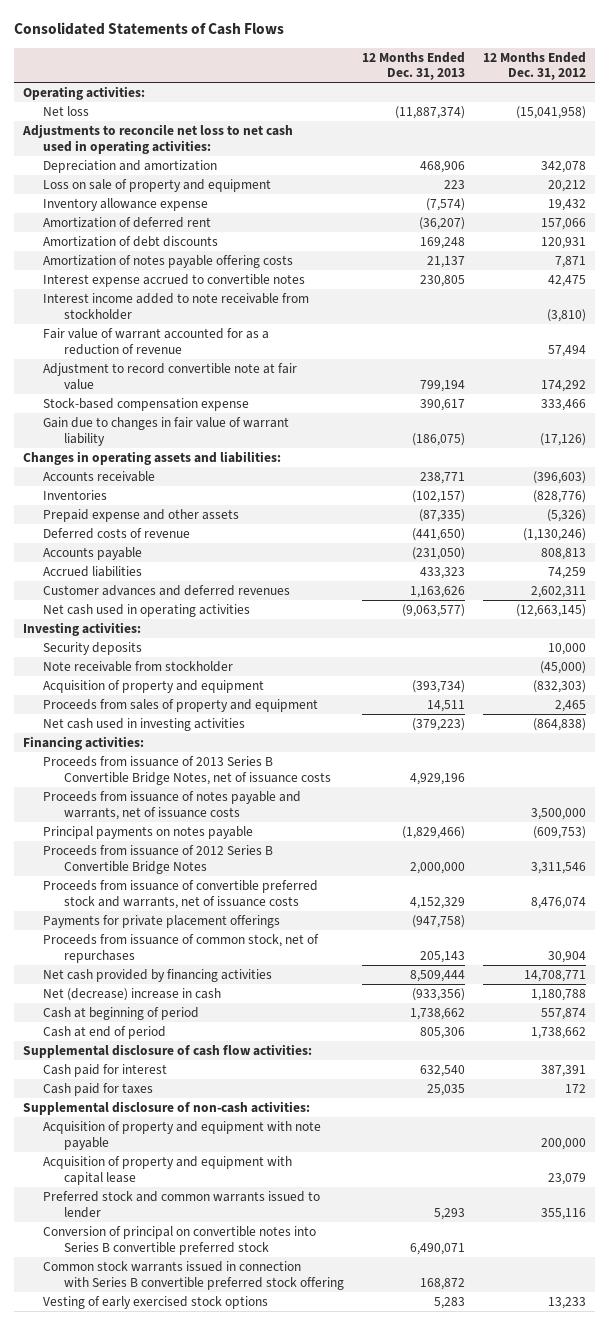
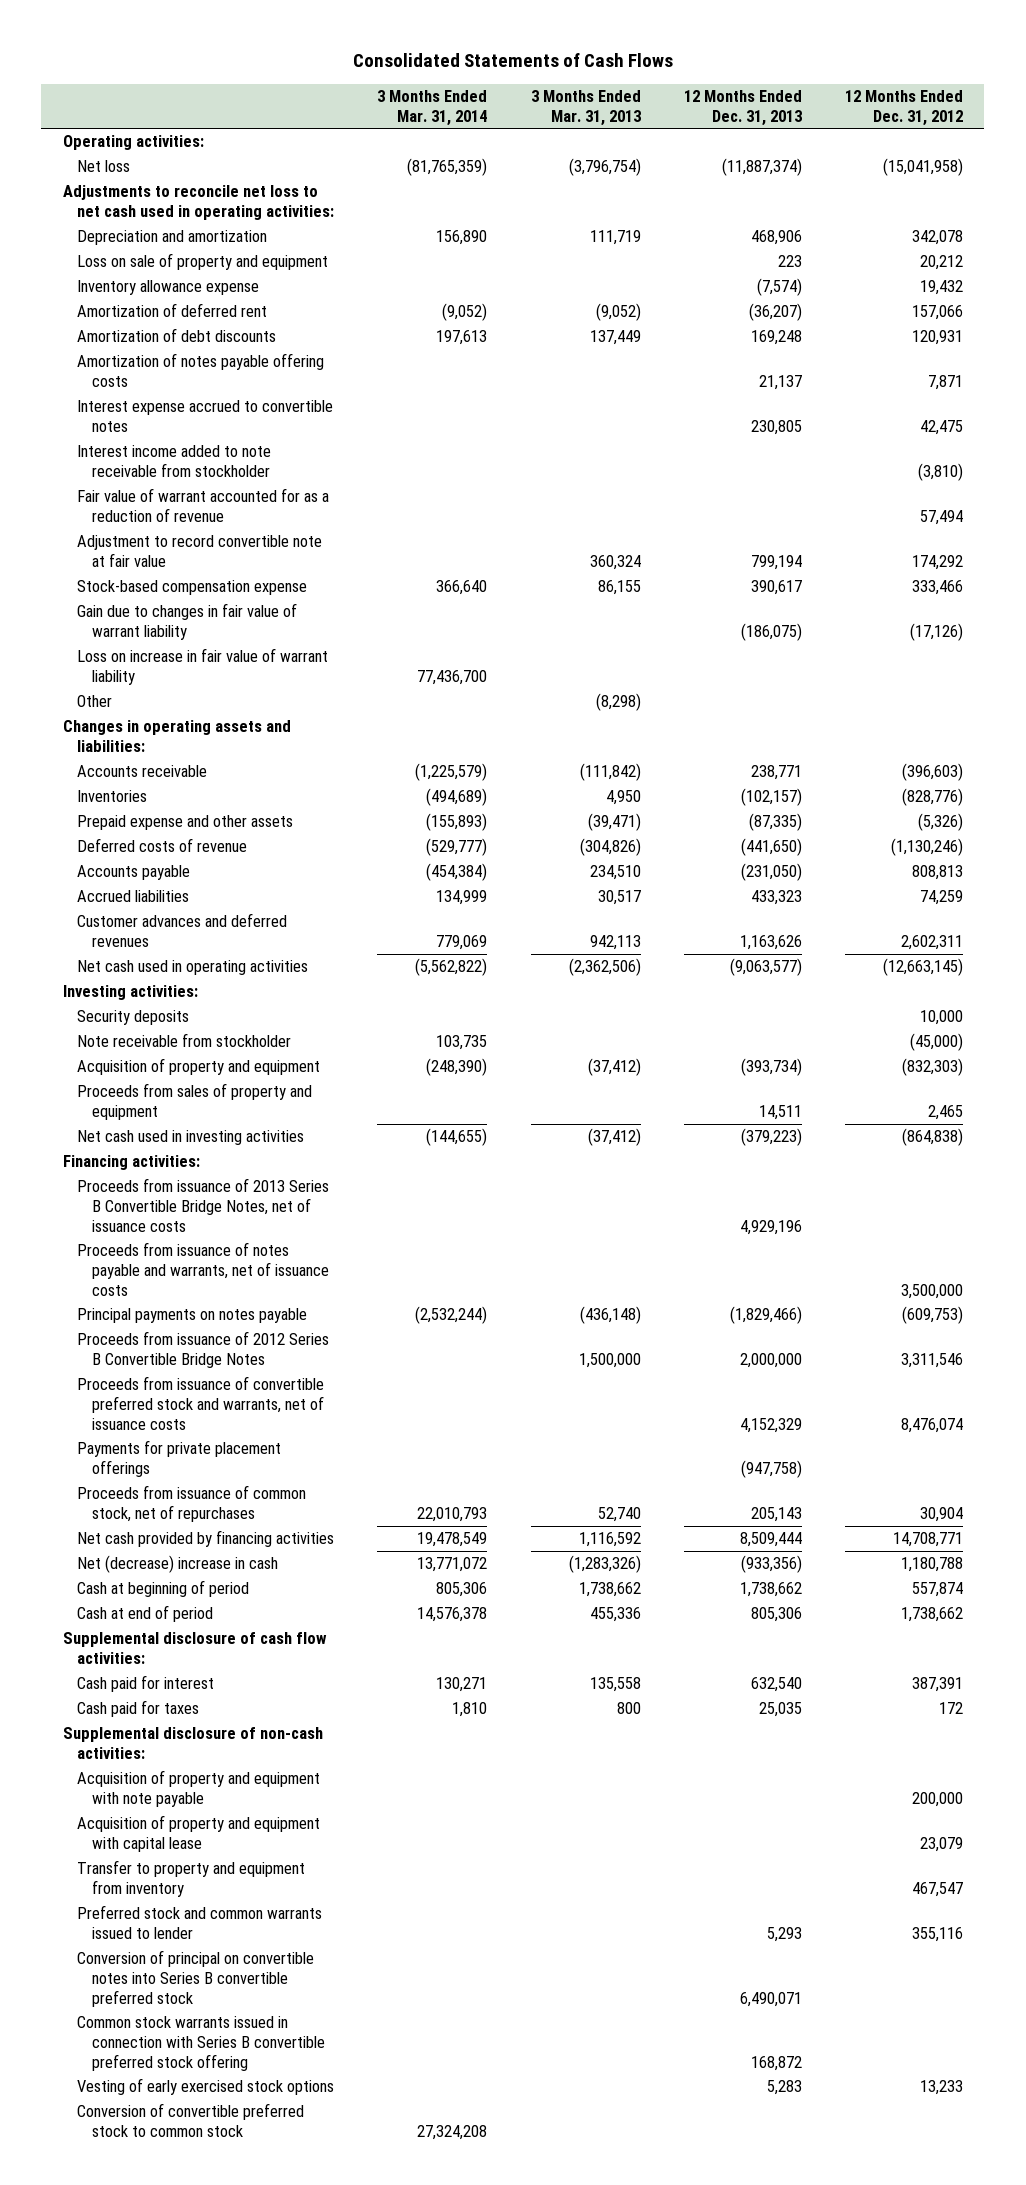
- | 12 Months Ended Dec. 31, 2013 | 12 Months Ended Dec. 31, 2012
+ | 3 Months Ended Mar. 31, 2014 | 3 Months Ended Mar. 31, 2013 | 12 Months Ended Dec. 31, 2013 | 12 Months Ended Dec. 31, 2012
+ Loss on increase in fair value of warrant liability | 77,436,700 | | |
+ Other | | (8,298) | |
+ Transfer to property and equipment from inventory | | | | 467,547
+ Conversion of convertible preferred stock to common stock | 27,324,208 | | |

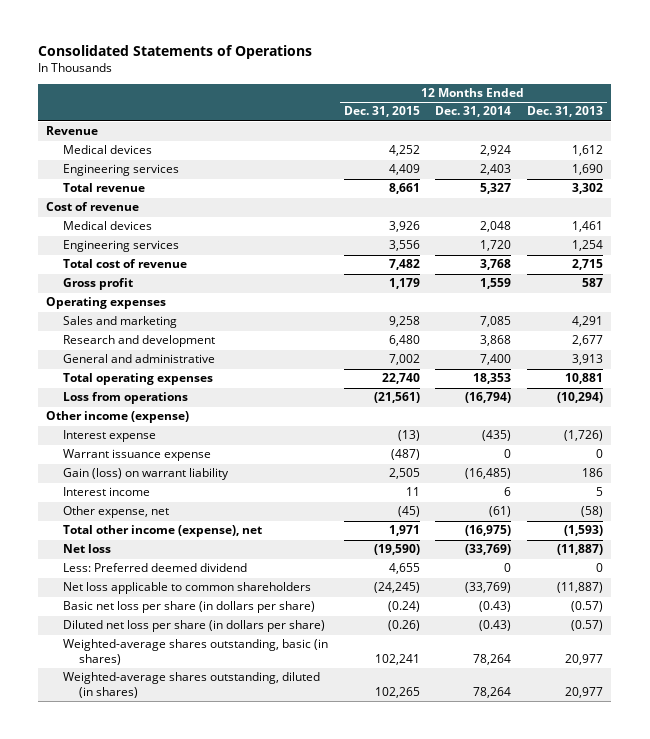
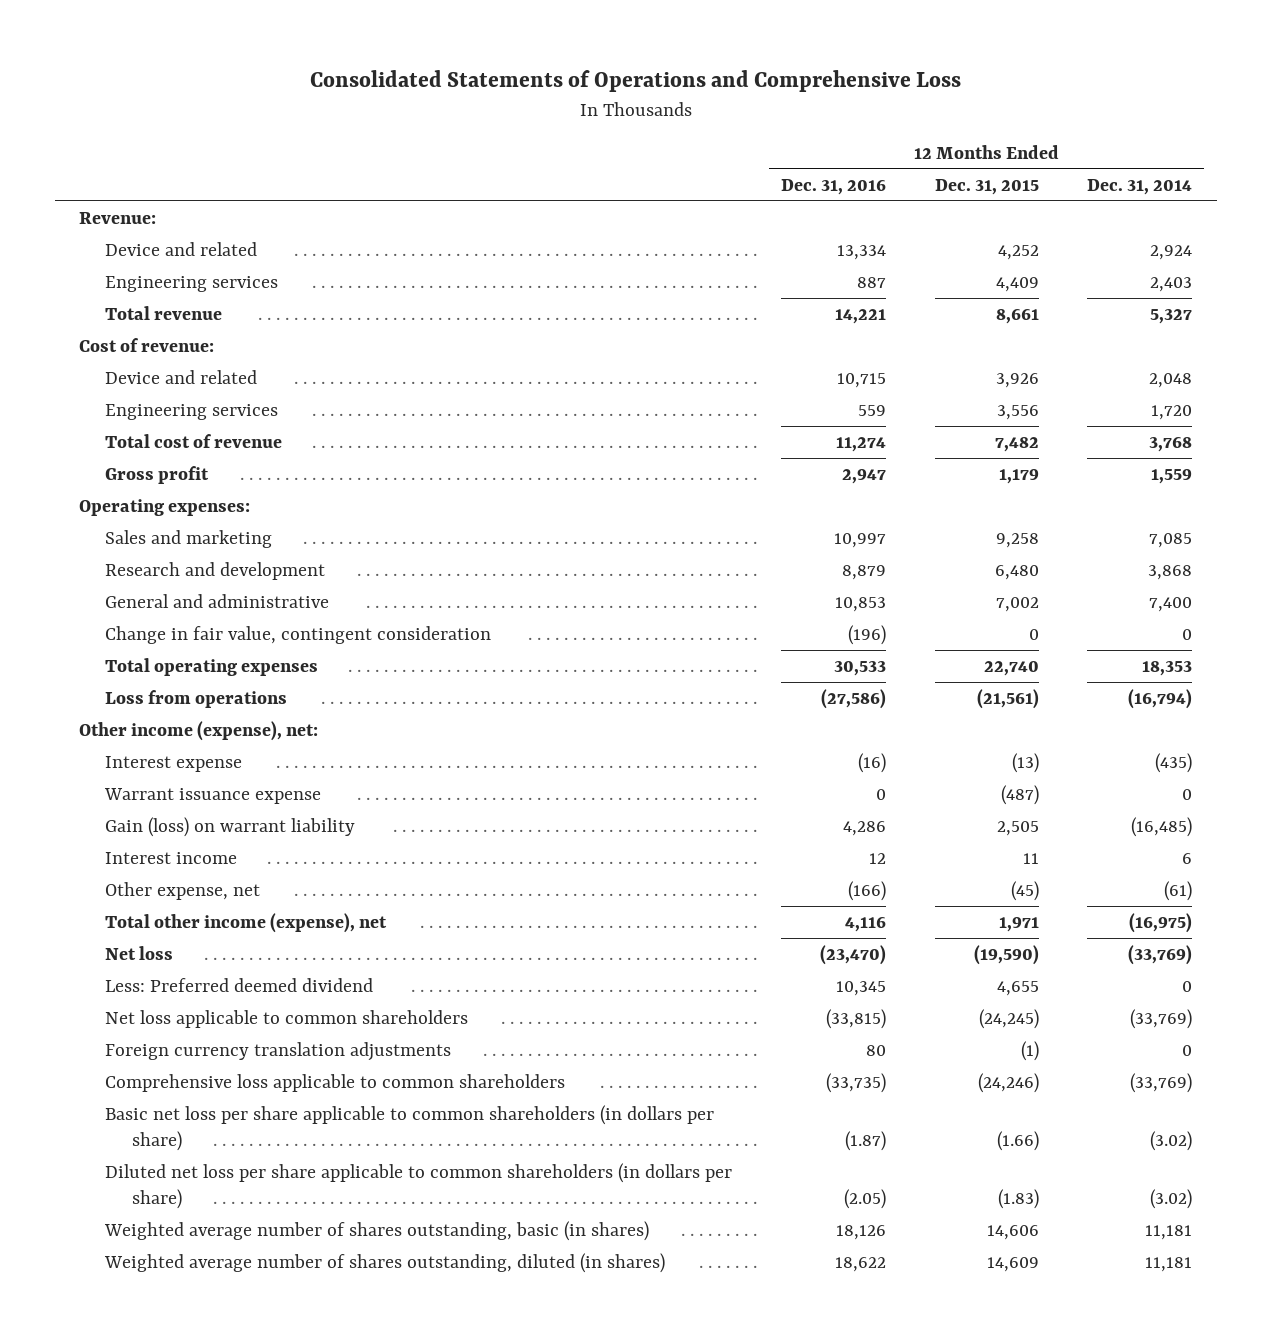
- Consolidated Statements of Operations
+ Consolidated Statements of Operations and Comprehensive Loss
- | 12 Months Ended Dec. 31, 2015 | 12 Months Ended Dec. 31, 2014 | 12 Months Ended Dec. 31, 2013
+ | 12 Months Ended Dec. 31, 2016 | 12 Months Ended Dec. 31, 2015 | 12 Months Ended Dec. 31, 2014
- Revenue
- Medical devices | 4,252 | 2,924 | 1,612
+ Revenue:
+ Device and related | 13,334 | 4,252 | 2,924
- Cost of revenue
- Medical devices | 3,926 | 2,048 | 1,461
+ Cost of revenue:
+ Device and related | 10,715 | 3,926 | 2,048
- Operating expenses
+ Operating expenses:
+ Change in fair value, contingent consideration | (196) | 0 | 0
- Other income (expense)
+ Other income (expense), net:
- Basic net loss per share (in dollars per share) | (0.24) | (0.43) | (0.57)
- Diluted net loss per share (in dollars per share) | (0.26) | (0.43) | (0.57)
- Weighted-average shares outstanding, basic (in shares) | 102,241 | 78,264 | 20,977
- Weighted-average shares outstanding, diluted (in shares) | 102,265 | 78,264 | 20,977
+ Foreign currency translation adjustments | 80 | (1) | 0
+ Comprehensive loss applicable to common shareholders | (33,735) | (24,246) | (33,769)
+ Basic net loss per share applicable to common shareholders (in dollars per share) | (1.87) | (1.66) | (3.02)
+ Diluted net loss per share applicable to common shareholders (in dollars per share) | (2.05) | (1.83) | (3.02)
+ Weighted average number of shares outstanding, basic (in shares) | 18,126 | 14,606 | 11,181
+ Weighted average number of shares outstanding, diluted (in shares) | 18,622 | 14,609 | 11,181

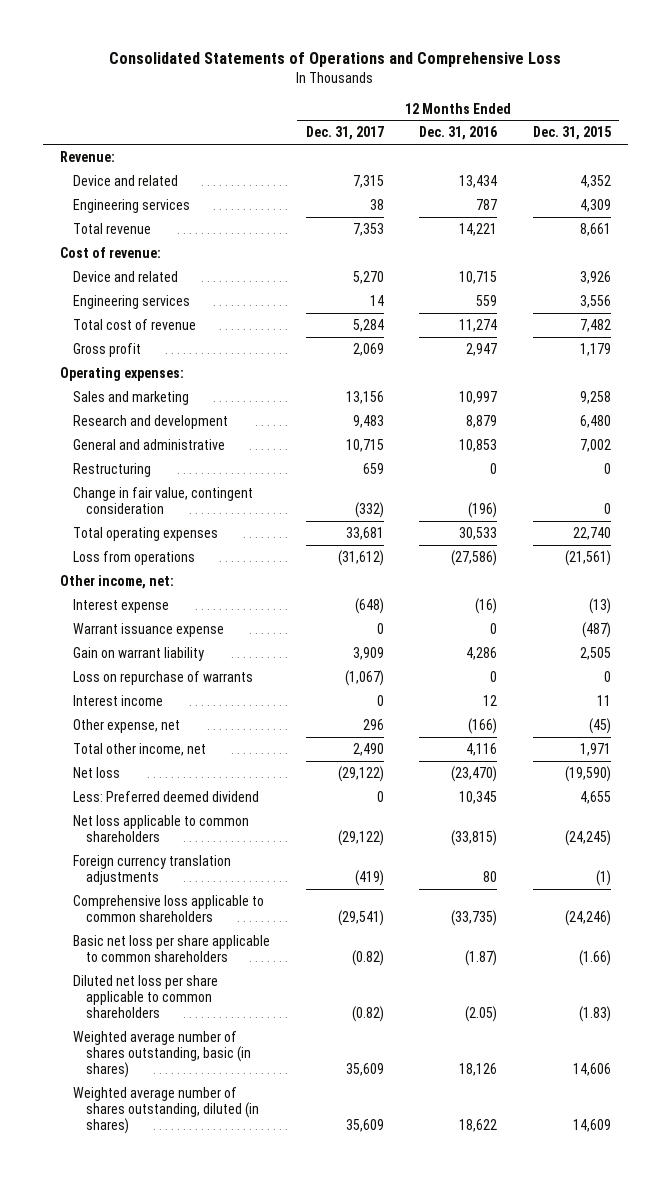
- | 12 Months Ended Dec. 31, 2016 | 12 Months Ended Dec. 31, 2015 | 12 Months Ended Dec. 31, 2014
+ | 12 Months Ended Dec. 31, 2017 | 12 Months Ended Dec. 31, 2016 | 12 Months Ended Dec. 31, 2015
- Device and related | 13,334 | 4,252 | 2,924
- Engineering services | 887 | 4,409 | 2,403
+ Device and related | 7,315 | 13,434 | 4,352
+ Engineering services | 38 | 787 | 4,309
+ Restructuring | 659 | 0 | 0
- Other income (expense), net:
+ Other income, net:
- Gain (loss) on warrant liability | 4,286 | 2,505 | (16,485)
+ Gain on warrant liability | 3,909 | 4,286 | 2,505
+ Loss on repurchase of warrants | (1,067) | 0 | 0
- Total other income (expense), net | 4,116 | 1,971 | (16,975)
+ Total other income, net | 2,490 | 4,116 | 1,971
- Basic net loss per share applicable to common shareholders (in dollars per share) | (1.87) | (1.66) | (3.02)
- Diluted net loss per share applicable to common shareholders (in dollars per share) | (2.05) | (1.83) | (3.02)
+ Basic net loss per share applicable to common shareholders | (0.82) | (1.87) | (1.66)
+ Diluted net loss per share applicable to common shareholders | (0.82) | (2.05) | (1.83)

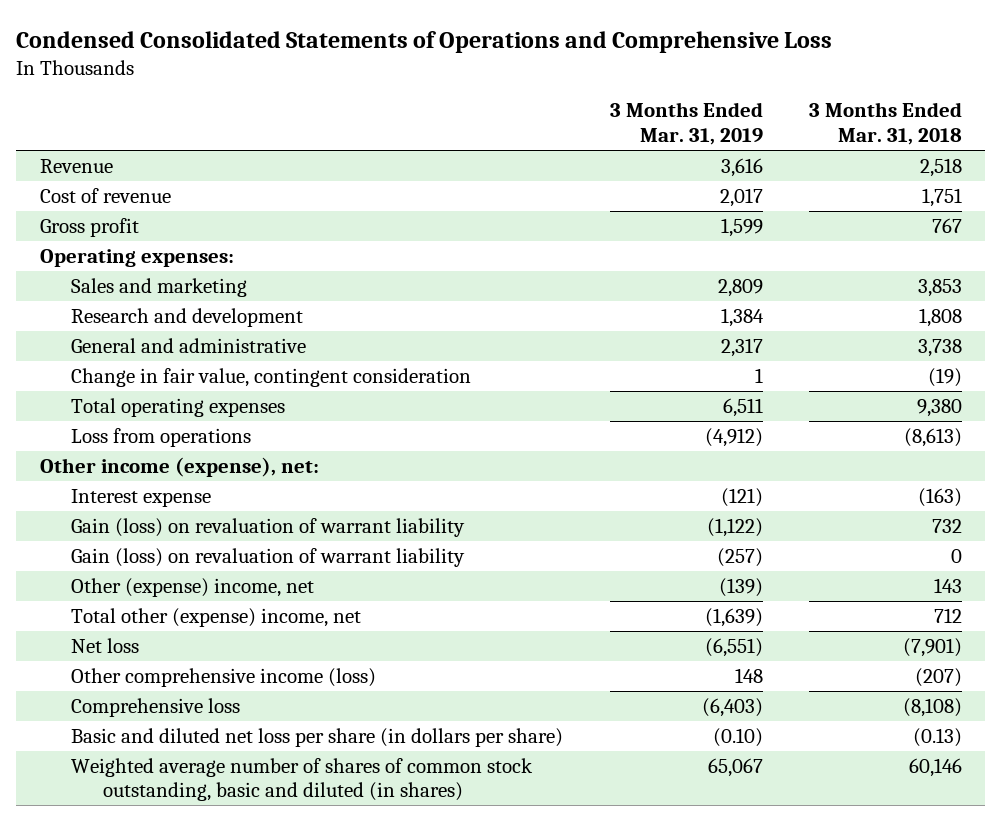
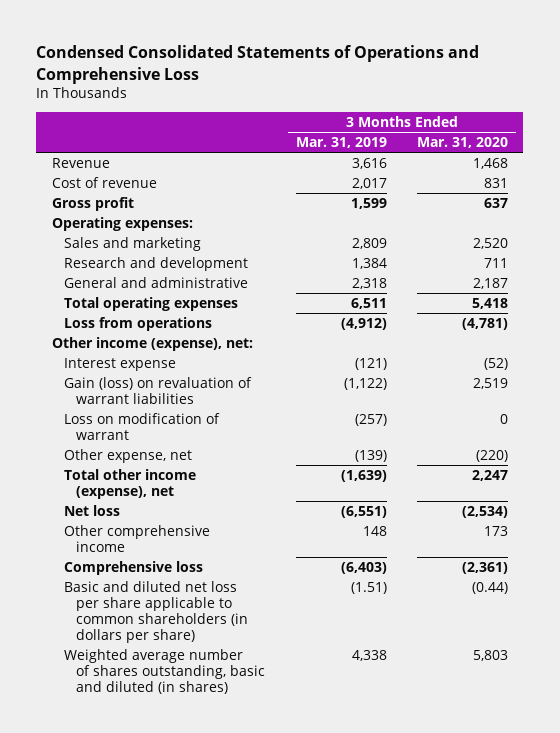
- | 3 Months Ended Mar. 31, 2019 | 3 Months Ended Mar. 31, 2018
+ | 3 Months Ended Mar. 31, 2019 | 3 Months Ended Mar. 31, 2020
- General and administrative | 2,317 | 3,738
- Change in fair value, contingent consideration | 1 | (19)
+ General and administrative | 2,318 | 2,187
- Gain (loss) on revaluation of warrant liability | (1,122) | 732
- Gain (loss) on revaluation of warrant liability | (257) | 0
- Other (expense) income, net | (139) | 143
- Total other (expense) income, net | (1,639) | 712
+ Gain (loss) on revaluation of warrant liabilities | (1,122) | 2,519
+ Loss on modification of warrant | (257) | 0
+ Other expense, net | (139) | (220)
+ Total other income (expense), net | (1,639) | 2,247
- Other comprehensive income (loss) | 148 | (207)
+ Other comprehensive income | 148 | 173
- Basic and diluted net loss per share (in dollars per share) | (0.10) | (0.13)
- Weighted average number of shares of common stock outstanding, basic and diluted (in shares) | 65,067 | 60,146
+ Basic and diluted net loss per share applicable to common shareholders (in dollars per share) | (1.51) | (0.44)
+ Weighted average number of shares outstanding, basic and diluted (in shares) | 4,338 | 5,803

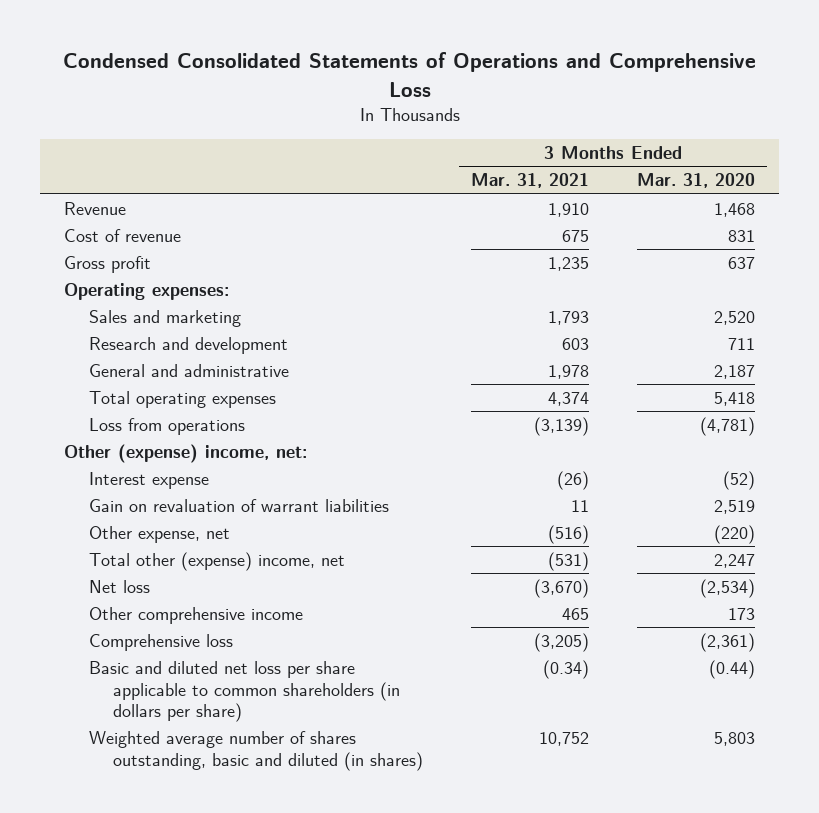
- | 3 Months Ended Mar. 31, 2019 | 3 Months Ended Mar. 31, 2020
+ | 3 Months Ended Mar. 31, 2021 | 3 Months Ended Mar. 31, 2020
- Other income (expense), net:
+ Other (expense) income, net:
- Gain (loss) on revaluation of warrant liabilities | (1,122) | 2,519
- Loss on modification of warrant | (257) | 0
+ Gain on revaluation of warrant liabilities | 11 | 2,519
- Total other income (expense), net | (1,639) | 2,247
+ Total other (expense) income, net | (531) | 2,247

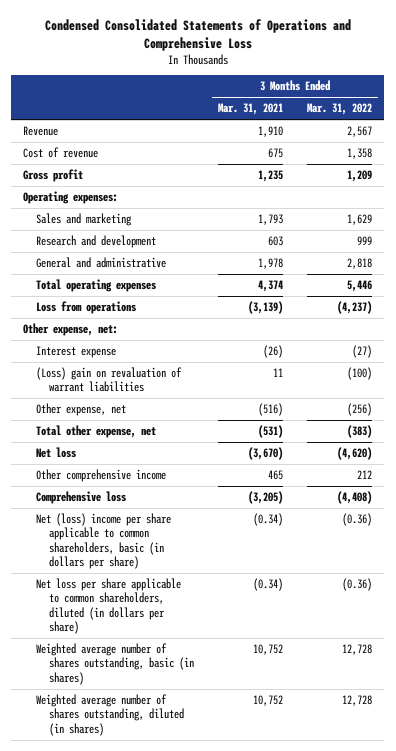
- | 3 Months Ended Mar. 31, 2021 | 3 Months Ended Mar. 31, 2020
+ | 3 Months Ended Mar. 31, 2021 | 3 Months Ended Mar. 31, 2022
- Other (expense) income, net:
+ Other expense, net:
- Gain on revaluation of warrant liabilities | 11 | 2,519
+ (Loss) gain on revaluation of warrant liabilities | 11 | (100)
- Total other (expense) income, net | (531) | 2,247
+ Total other expense, net | (531) | (383)
- Basic and diluted net loss per share applicable to common shareholders (in dollars per share) | (0.34) | (0.44)
- Weighted average number of shares outstanding, basic and diluted (in shares) | 10,752 | 5,803
+ Net (loss) income per share applicable to common shareholders, basic (in dollars per share) | (0.34) | (0.36)
+ Net loss per share applicable to common shareholders, diluted (in dollars per share) | (0.34) | (0.36)
+ Weighted average number of shares outstanding, basic (in shares) | 10,752 | 12,728
+ Weighted average number of shares outstanding, diluted (in shares) | 10,752 | 12,728

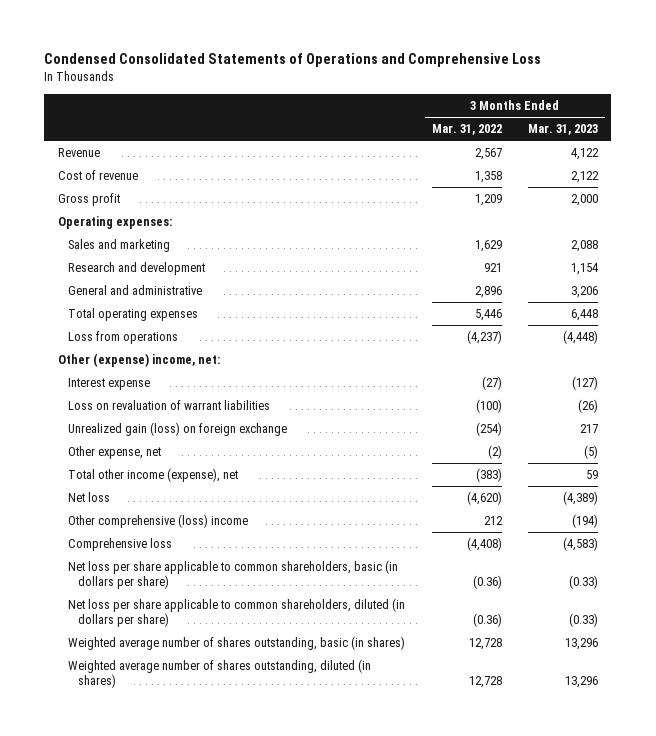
- | 3 Months Ended Mar. 31, 2021 | 3 Months Ended Mar. 31, 2022
+ | 3 Months Ended Mar. 31, 2022 | 3 Months Ended Mar. 31, 2023
- Research and development | 603 | 999
- General and administrative | 1,978 | 2,818
+ Research and development | 921 | 1,154
+ General and administrative | 2,896 | 3,206
- Other expense, net:
+ Other (expense) income, net:
- (Loss) gain on revaluation of warrant liabilities | 11 | (100)
- Other expense, net | (516) | (256)
- Total other expense, net | (531) | (383)
+ Loss on revaluation of warrant liabilities | (100) | (26)
+ Unrealized gain (loss) on foreign exchange | (254) | 217
+ Other expense, net | (2) | (5)
+ Total other income (expense), net | (383) | 59
- Other comprehensive income | 465 | 212
+ Other comprehensive (loss) income | 212 | (194)
- Net (loss) income per share applicable to common shareholders, basic (in dollars per share) | (0.34) | (0.36)
+ Net loss per share applicable to common shareholders, basic (in dollars per share) | (0.36) | (0.33)

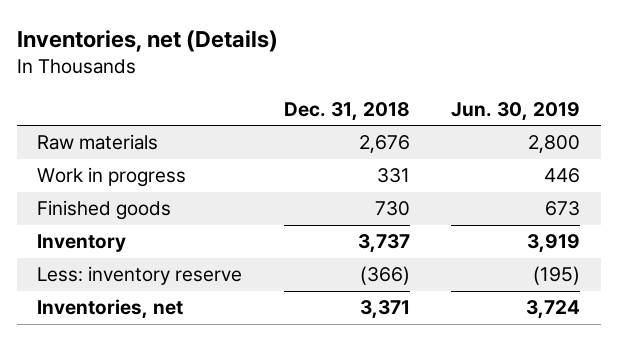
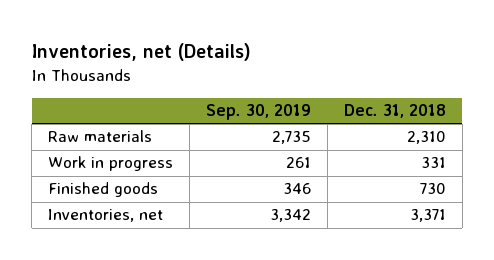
- | Dec. 31, 2018 | Jun. 30, 2019
+ | Sep. 30, 2019 | Dec. 31, 2018
- Raw materials | 2,676 | 2,800
+ Raw materials | 2,735 | 2,310
- Inventory | 3,737 | 3,919
- Less: inventory reserve | (366) | (195)

